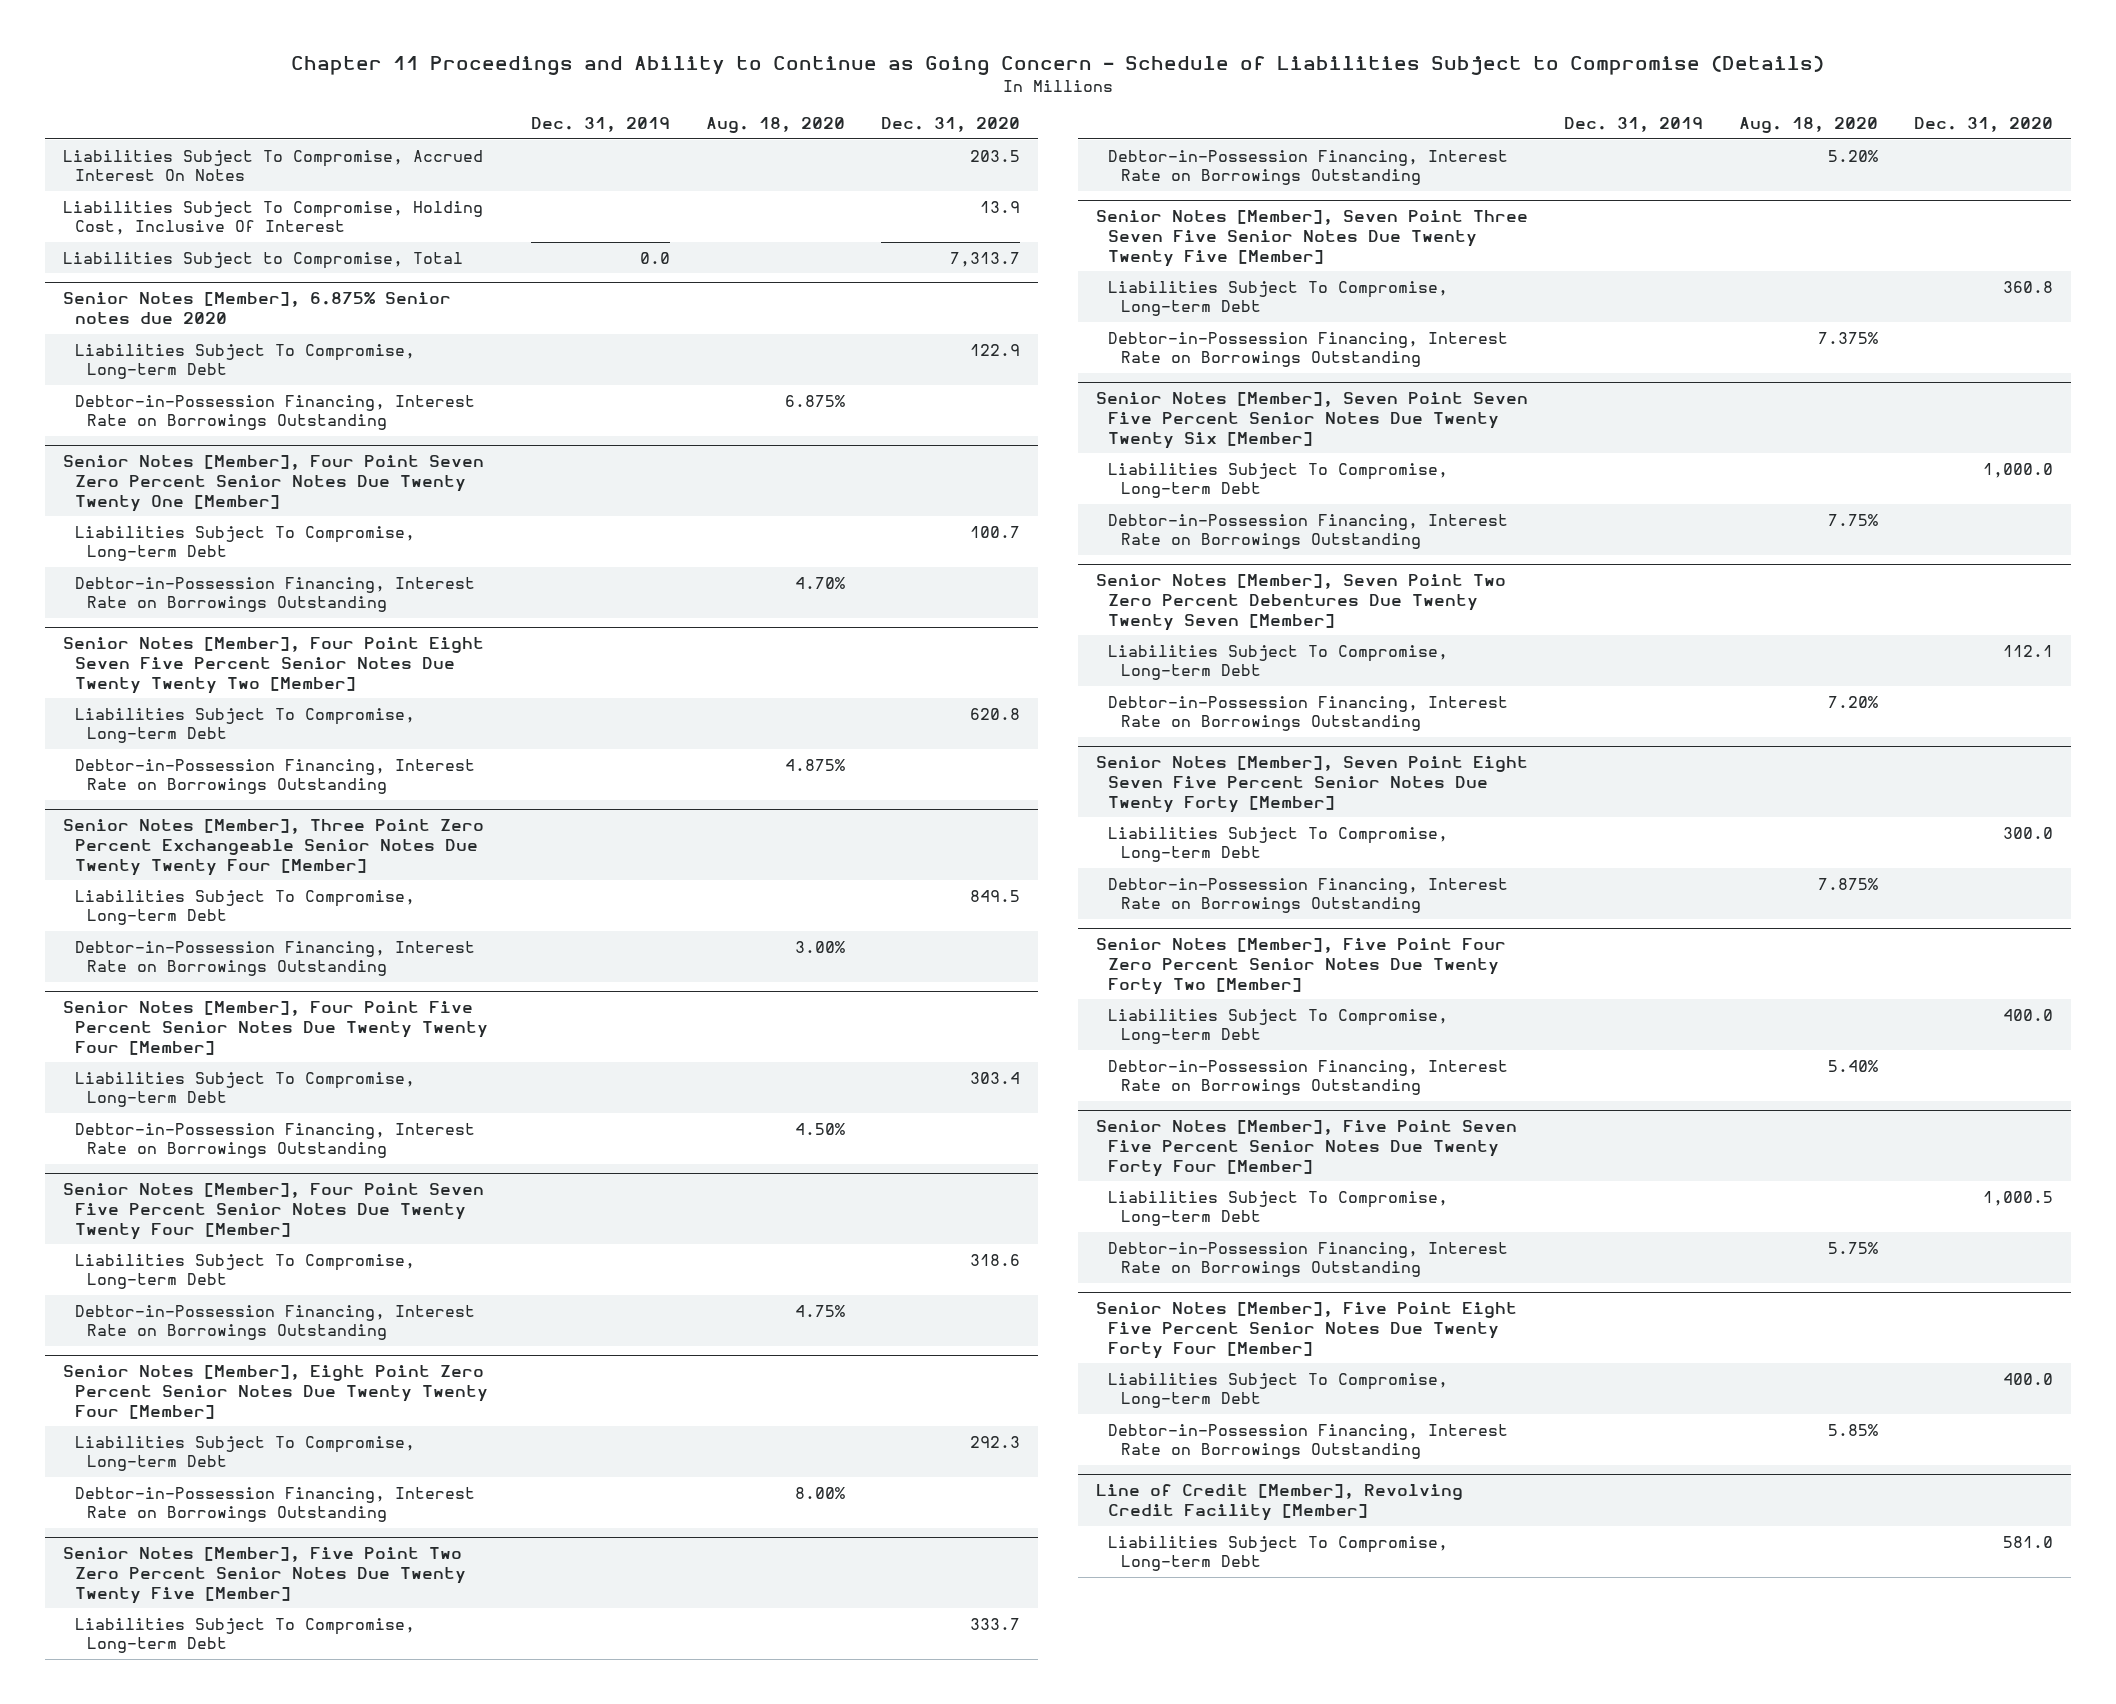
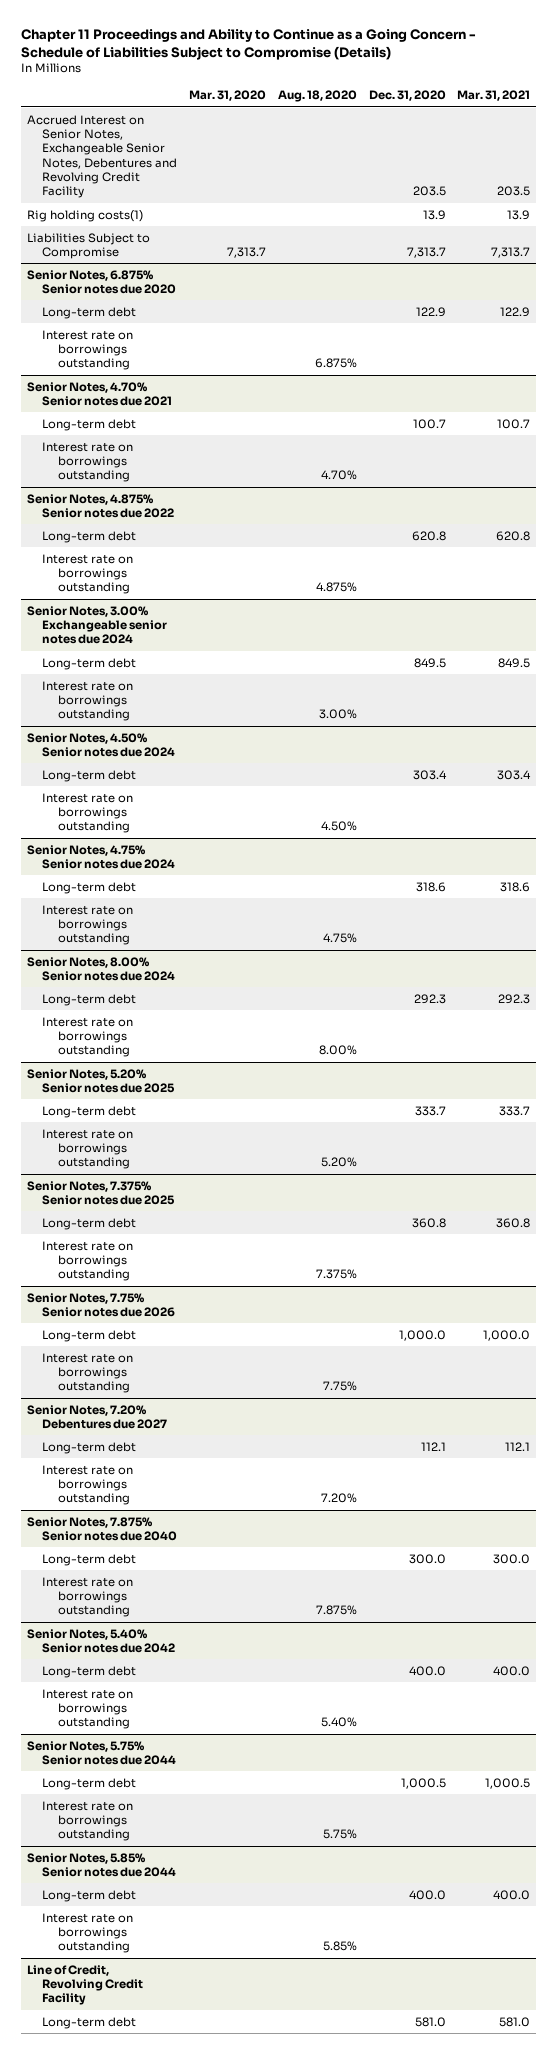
- Chapter 11 Proceedings and Ability to Continue as Going Concern - Schedule of Liabilities Subject to Compromise (Details)
+ Chapter 11 Proceedings and Ability to Continue as a Going Concern - Schedule of Liabilities Subject to Compromise (Details)
- | Dec. 31, 2019 | Aug. 18, 2020 | Dec. 31, 2020
+ | Mar. 31, 2020 | Aug. 18, 2020 | Dec. 31, 2020 | Mar. 31, 2021
- Liabilities Subject To Compromise, Accrued Interest On Notes | | | 203.5
- Liabilities Subject To Compromise, Holding Cost, Inclusive Of Interest | | | 13.9
- Liabilities Subject to Compromise, Total | 0.0 | | 7,313.7
- Senior Notes [Member], 6.875% Senior notes due 2020
- Liabilities Subject To Compromise, Long-term Debt | | | 122.9
- Debtor-in-Possession Financing, Interest Rate on Borrowings Outstanding | | 6.875% |
- Senior Notes [Member], Four Point Seven Zero Percent Senior Notes Due Twenty Twenty One [Member]
- Liabilities Subject To Compromise, Long-term Debt | | | 100.7
- Debtor-in-Possession Financing, Interest Rate on Borrowings Outstanding | | 4.70% |
- Senior Notes [Member], Four Point Eight Seven Five Percent Senior Notes Due Twenty Twenty Two [Member]
- Liabilities Subject To Compromise, Long-term Debt | | | 620.8
- Debtor-in-Possession Financing, Interest Rate on Borrowings Outstanding | | 4.875% |
- Senior Notes [Member], Three Point Zero Percent Exchangeable Senior Notes Due Twenty Twenty Four [Member]
- Liabilities Subject To Compromise, Long-term Debt | | | 849.5
- Debtor-in-Possession Financing, Interest Rate on Borrowings Outstanding | | 3.00% |
- Senior Notes [Member], Four Point Five Percent Senior Notes Due Twenty Twenty Four [Member]
- Liabilities Subject To Compromise, Long-term Debt | | | 303.4
- Debtor-in-Possession Financing, Interest Rate on Borrowings Outstanding | | 4.50% |
- Senior Notes [Member], Four Point Seven Five Percent Senior Notes Due Twenty Twenty Four [Member]
- Liabilities Subject To Compromise, Long-term Debt | | | 318.6
- Debtor-in-Possession Financing, Interest Rate on Borrowings Outstanding | | 4.75% |
- Senior Notes [Member], Eight Point Zero Percent Senior Notes Due Twenty Twenty Four [Member]
- Liabilities Subject To Compromise, Long-term Debt | | | 292.3
- Debtor-in-Possession Financing, Interest Rate on Borrowings Outstanding | | 8.00% |
- Senior Notes [Member], Five Point Two Zero Percent Senior Notes Due Twenty Twenty Five [Member]
- Liabilities Subject To Compromise, Long-term Debt | | | 333.7
- Debtor-in-Possession Financing, Interest Rate on Borrowings Outstanding | | 5.20% |
- Senior Notes [Member], Seven Point Three Seven Five Senior Notes Due Twenty Twenty Five [Member]
- Liabilities Subject To Compromise, Long-term Debt | | | 360.8
- Debtor-in-Possession Financing, Interest Rate on Borrowings Outstanding | | 7.375% |
- Senior Notes [Member], Seven Point Seven Five Percent Senior Notes Due Twenty Twenty Six [Member]
- Liabilities Subject To Compromise, Long-term Debt | | | 1,000.0
- Debtor-in-Possession Financing, Interest Rate on Borrowings Outstanding | | 7.75% |
- Senior Notes [Member], Seven Point Two Zero Percent Debentures Due Twenty Twenty Seven [Member]
- Liabilities Subject To Compromise, Long-term Debt | | | 112.1
- Debtor-in-Possession Financing, Interest Rate on Borrowings Outstanding | | 7.20% |
- Senior Notes [Member], Seven Point Eight Seven Five Percent Senior Notes Due Twenty Forty [Member]
- Liabilities Subject To Compromise, Long-term Debt | | | 300.0
- Debtor-in-Possession Financing, Interest Rate on Borrowings Outstanding | | 7.875% |
- Senior Notes [Member], Five Point Four Zero Percent Senior Notes Due Twenty Forty Two [Member]
- Liabilities Subject To Compromise, Long-term Debt | | | 400.0
- Debtor-in-Possession Financing, Interest Rate on Borrowings Outstanding | | 5.40% |
- Senior Notes [Member], Five Point Seven Five Percent Senior Notes Due Twenty Forty Four [Member]
- Liabilities Subject To Compromise, Long-term Debt | | | 1,000.5
- Debtor-in-Possession Financing, Interest Rate on Borrowings Outstanding | | 5.75% |
- Senior Notes [Member], Five Point Eight Five Percent Senior Notes Due Twenty Forty Four [Member]
- Liabilities Subject To Compromise, Long-term Debt | | | 400.0
- Debtor-in-Possession Financing, Interest Rate on Borrowings Outstanding | | 5.85% |
- Line of Credit [Member], Revolving Credit Facility [Member]
- Liabilities Subject To Compromise, Long-term Debt | | | 581.0
+ Accrued Interest on Senior Notes, Exchangeable Senior Notes, Debentures and Revolving Credit Facility | | | 203.5 | 203.5
+ Rig holding costs(1) | | | 13.9 | 13.9
+ Liabilities Subject to Compromise | 7,313.7 | | 7,313.7 | 7,313.7
+ Senior Notes, 6.875% Senior notes due 2020
+ Long-term debt | | | 122.9 | 122.9
+ Interest rate on borrowings outstanding | | 6.875% | |
+ Senior Notes, 4.70% Senior notes due 2021
+ Long-term debt | | | 100.7 | 100.7
+ Interest rate on borrowings outstanding | | 4.70% | |
+ Senior Notes, 4.875% Senior notes due 2022
+ Long-term debt | | | 620.8 | 620.8
+ Interest rate on borrowings outstanding | | 4.875% | |
+ Senior Notes, 3.00% Exchangeable senior notes due 2024
+ Long-term debt | | | 849.5 | 849.5
+ Interest rate on borrowings outstanding | | 3.00% | |
+ Senior Notes, 4.50% Senior notes due 2024
+ Long-term debt | | | 303.4 | 303.4
+ Interest rate on borrowings outstanding | | 4.50% | |
+ Senior Notes, 4.75% Senior notes due 2024
+ Long-term debt | | | 318.6 | 318.6
+ Interest rate on borrowings outstanding | | 4.75% | |
+ Senior Notes, 8.00% Senior notes due 2024
+ Long-term debt | | | 292.3 | 292.3
+ Interest rate on borrowings outstanding | | 8.00% | |
+ Senior Notes, 5.20% Senior notes due 2025
+ Long-term debt | | | 333.7 | 333.7
+ Interest rate on borrowings outstanding | | 5.20% | |
+ Senior Notes, 7.375% Senior notes due 2025
+ Long-term debt | | | 360.8 | 360.8
+ Interest rate on borrowings outstanding | | 7.375% | |
+ Senior Notes, 7.75% Senior notes due 2026
+ Long-term debt | | | 1,000.0 | 1,000.0
+ Interest rate on borrowings outstanding | | 7.75% | |
+ Senior Notes, 7.20% Debentures due 2027
+ Long-term debt | | | 112.1 | 112.1
+ Interest rate on borrowings outstanding | | 7.20% | |
+ Senior Notes, 7.875% Senior notes due 2040
+ Long-term debt | | | 300.0 | 300.0
+ Interest rate on borrowings outstanding | | 7.875% | |
+ Senior Notes, 5.40% Senior notes due 2042
+ Long-term debt | | | 400.0 | 400.0
+ Interest rate on borrowings outstanding | | 5.40% | |
+ Senior Notes, 5.75% Senior notes due 2044
+ Long-term debt | | | 1,000.5 | 1,000.5
+ Interest rate on borrowings outstanding | | 5.75% | |
+ Senior Notes, 5.85% Senior notes due 2044
+ Long-term debt | | | 400.0 | 400.0
+ Interest rate on borrowings outstanding | | 5.85% | |
+ Line of Credit, Revolving Credit Facility
+ Long-term debt | | | 581.0 | 581.0

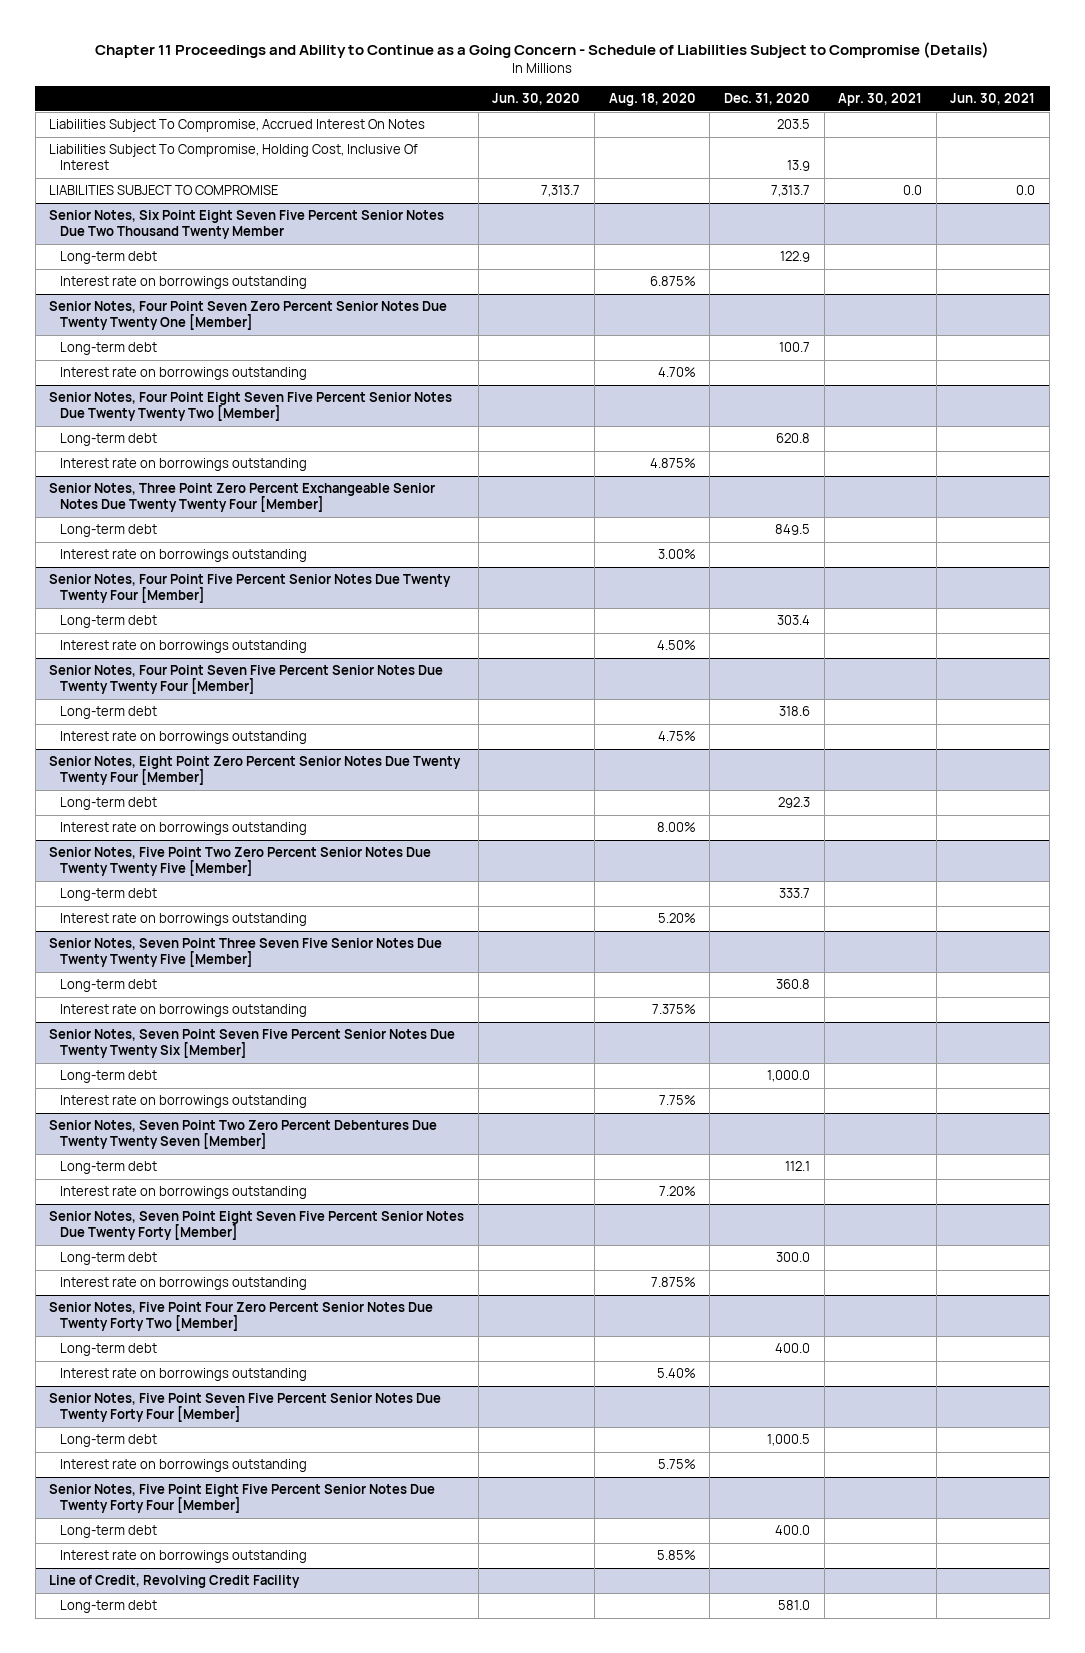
- | Mar. 31, 2020 | Aug. 18, 2020 | Dec. 31, 2020 | Mar. 31, 2021
+ | Jun. 30, 2020 | Aug. 18, 2020 | Dec. 31, 2020 | Apr. 30, 2021 | Jun. 30, 2021
- Accrued Interest on Senior Notes, Exchangeable Senior Notes, Debentures and Revolving Credit Facility | | | 203.5 | 203.5
- Rig holding costs(1) | | | 13.9 | 13.9
- Liabilities Subject to Compromise | 7,313.7 | | 7,313.7 | 7,313.7
- Senior Notes, 6.875% Senior notes due 2020
+ Liabilities Subject To Compromise, Accrued Interest On Notes | | | 203.5 | |
+ Liabilities Subject To Compromise, Holding Cost, Inclusive Of Interest | | | 13.9 | |
+ LIABILITIES SUBJECT TO COMPROMISE | 7,313.7 | | 7,313.7 | 0.0 | 0.0
+ Senior Notes, Six Point Eight Seven Five Percent Senior Notes Due Two Thousand Twenty Member
- Senior Notes, 4.70% Senior notes due 2021
+ Senior Notes, Four Point Seven Zero Percent Senior Notes Due Twenty Twenty One [Member]
- Senior Notes, 4.875% Senior notes due 2022
+ Senior Notes, Four Point Eight Seven Five Percent Senior Notes Due Twenty Twenty Two [Member]
- Senior Notes, 3.00% Exchangeable senior notes due 2024
+ Senior Notes, Three Point Zero Percent Exchangeable Senior Notes Due Twenty Twenty Four [Member]
- Senior Notes, 4.50% Senior notes due 2024
+ Senior Notes, Four Point Five Percent Senior Notes Due Twenty Twenty Four [Member]
- Senior Notes, 4.75% Senior notes due 2024
+ Senior Notes, Four Point Seven Five Percent Senior Notes Due Twenty Twenty Four [Member]
- Senior Notes, 8.00% Senior notes due 2024
+ Senior Notes, Eight Point Zero Percent Senior Notes Due Twenty Twenty Four [Member]
- Senior Notes, 5.20% Senior notes due 2025
+ Senior Notes, Five Point Two Zero Percent Senior Notes Due Twenty Twenty Five [Member]
- Senior Notes, 7.375% Senior notes due 2025
+ Senior Notes, Seven Point Three Seven Five Senior Notes Due Twenty Twenty Five [Member]
- Senior Notes, 7.75% Senior notes due 2026
+ Senior Notes, Seven Point Seven Five Percent Senior Notes Due Twenty Twenty Six [Member]
- Senior Notes, 7.20% Debentures due 2027
+ Senior Notes, Seven Point Two Zero Percent Debentures Due Twenty Twenty Seven [Member]
- Senior Notes, 7.875% Senior notes due 2040
+ Senior Notes, Seven Point Eight Seven Five Percent Senior Notes Due Twenty Forty [Member]
- Senior Notes, 5.40% Senior notes due 2042
+ Senior Notes, Five Point Four Zero Percent Senior Notes Due Twenty Forty Two [Member]
- Senior Notes, 5.75% Senior notes due 2044
+ Senior Notes, Five Point Seven Five Percent Senior Notes Due Twenty Forty Four [Member]
- Senior Notes, 5.85% Senior notes due 2044
+ Senior Notes, Five Point Eight Five Percent Senior Notes Due Twenty Forty Four [Member]

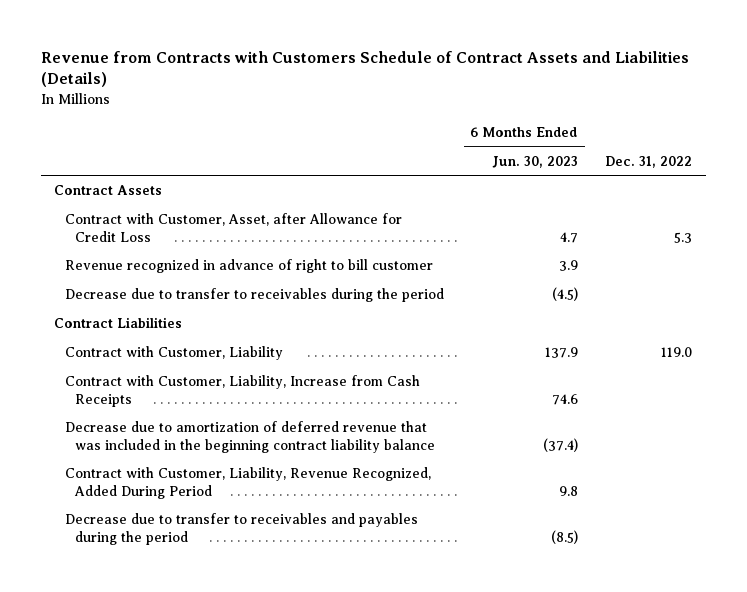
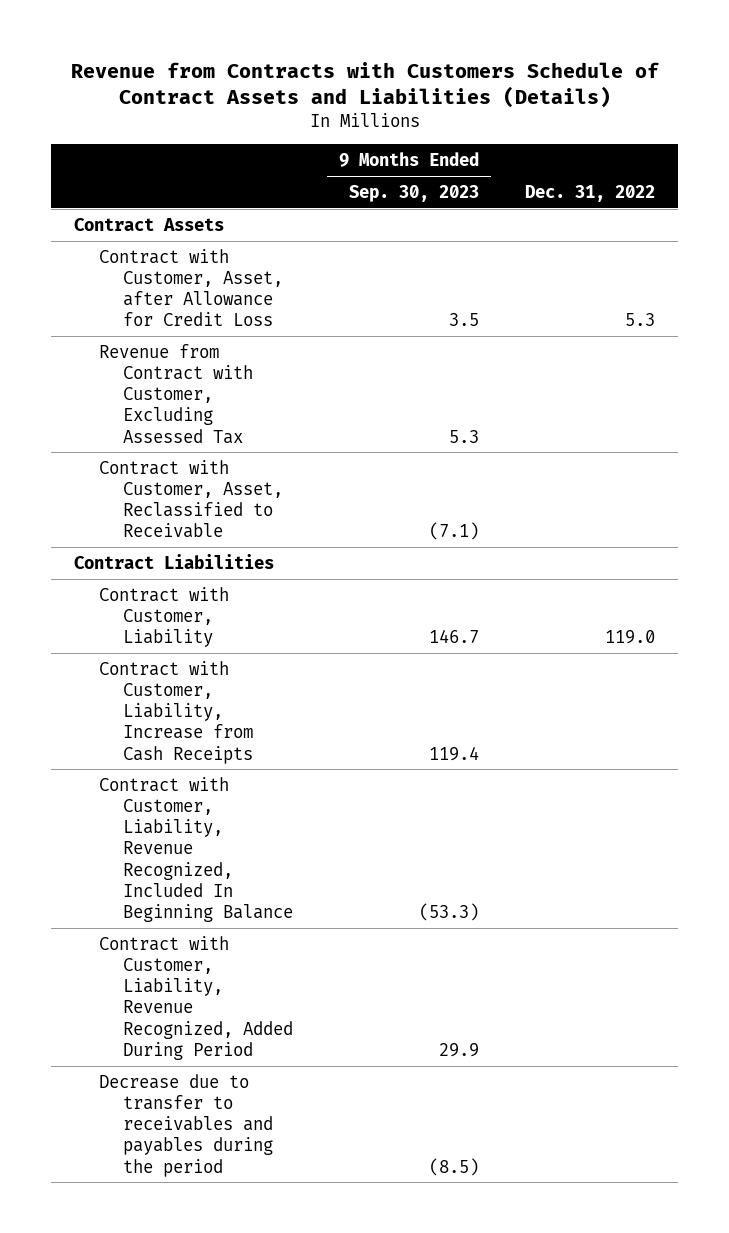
- | 6 Months Ended Jun. 30, 2023 | Dec. 31, 2022
+ | 9 Months Ended Sep. 30, 2023 | Dec. 31, 2022
- Revenue recognized in advance of right to bill customer | 3.9 |
- Decrease due to transfer to receivables during the period | (4.5) |
+ Revenue from Contract with Customer, Excluding Assessed Tax | 5.3 |
+ Contract with Customer, Asset, Reclassified to Receivable | (7.1) |
- Decrease due to amortization of deferred revenue that was included in the beginning contract liability balance | (37.4) |
+ Contract with Customer, Liability, Revenue Recognized, Included In Beginning Balance | (53.3) |

